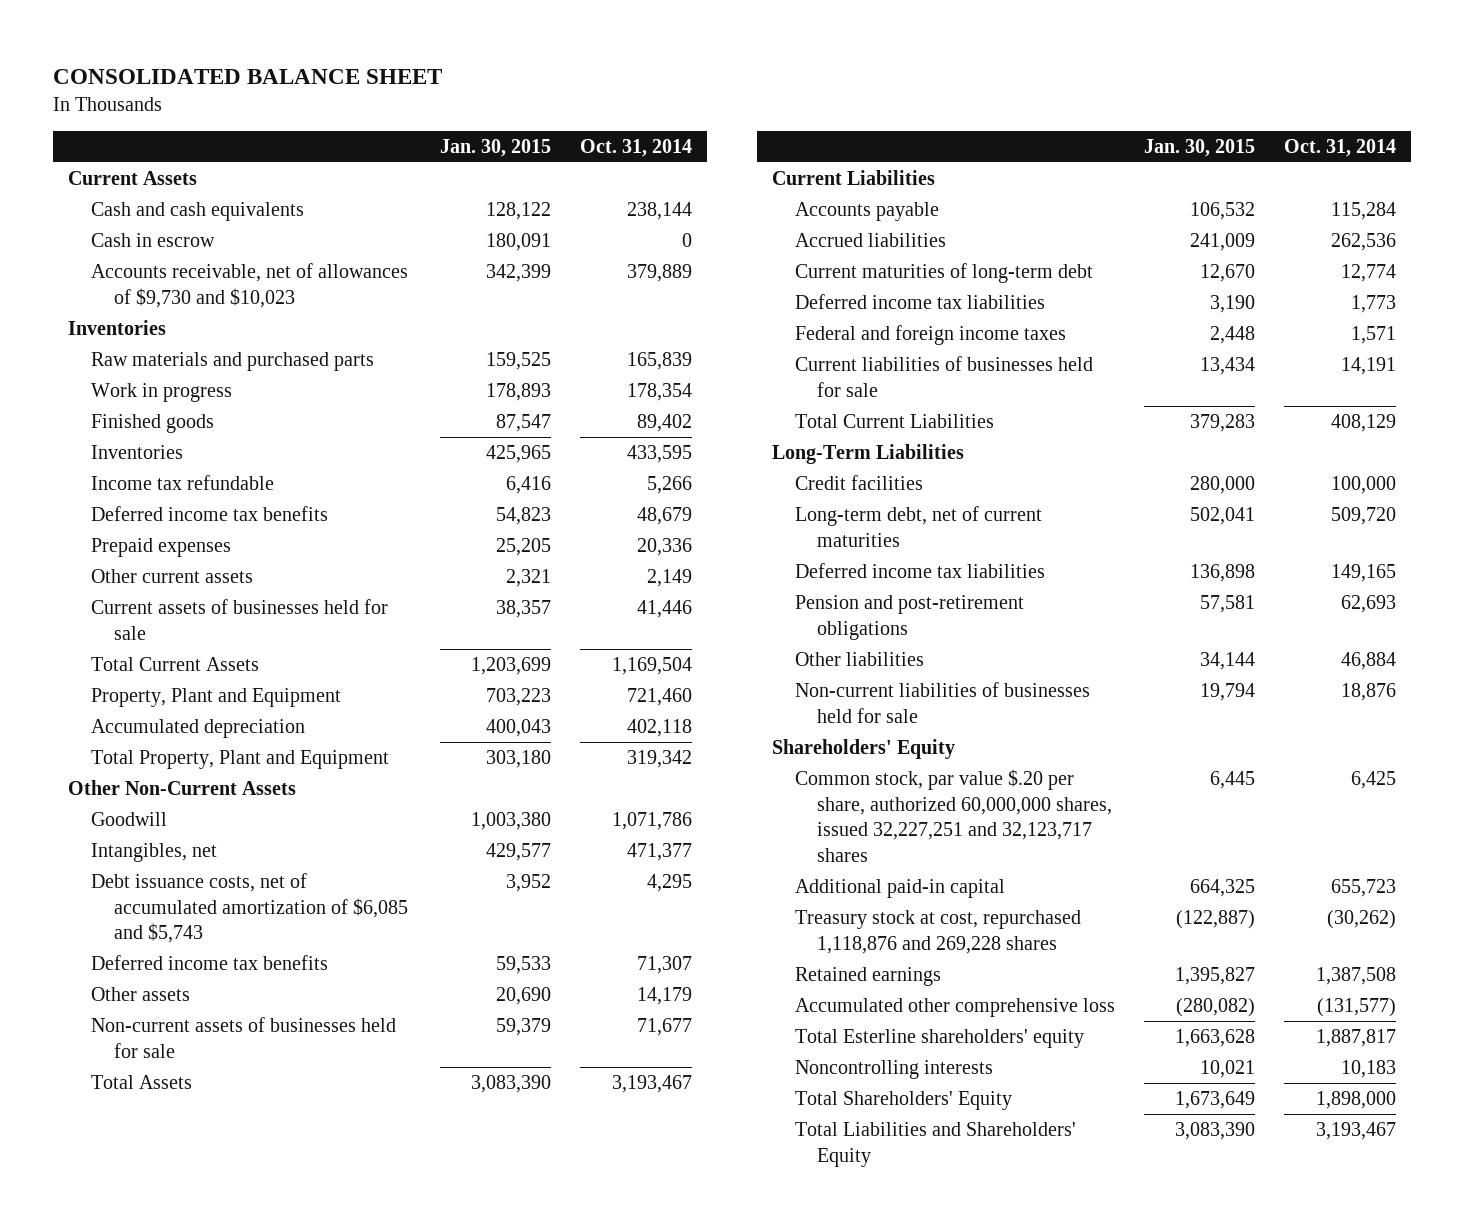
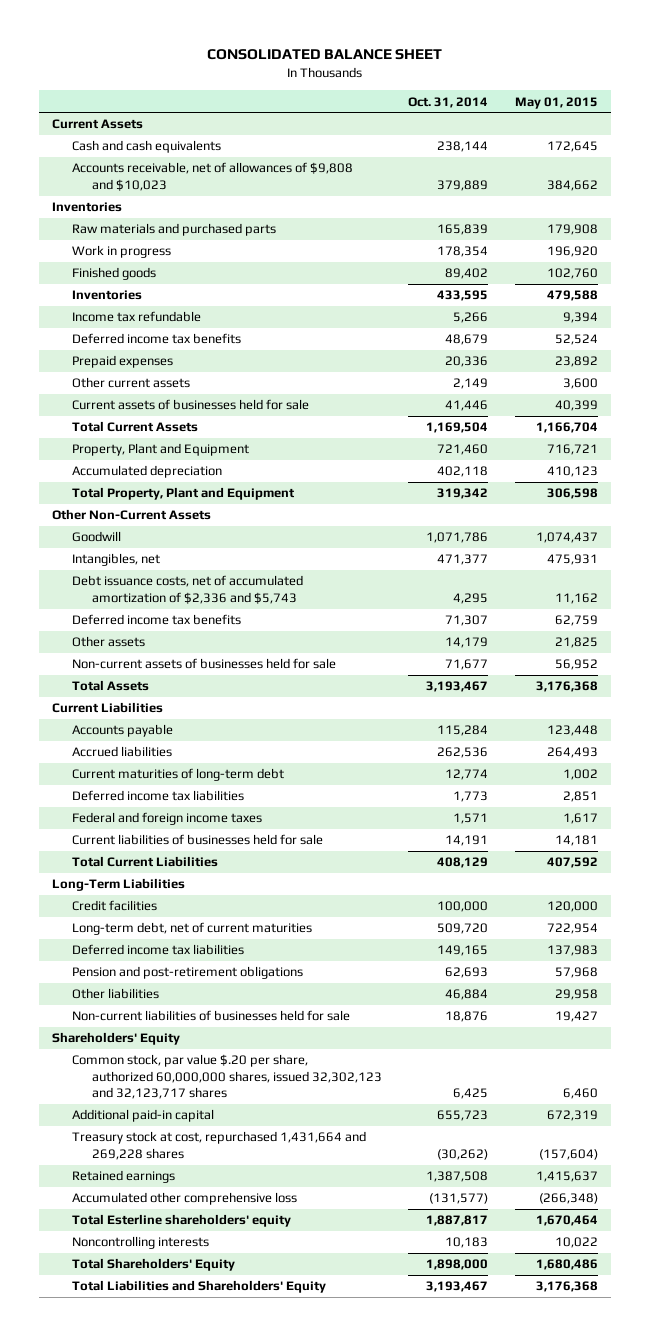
- | Jan. 30, 2015 | Oct. 31, 2014
+ | Oct. 31, 2014 | May 01, 2015
- Cash in escrow | 180,091 | 0
- Accounts receivable, net of allowances of $9,730 and $10,023 | 342,399 | 379,889
+ Accounts receivable, net of allowances of $9,808 and $10,023 | 379,889 | 384,662
- Debt issuance costs, net of accumulated amortization of $6,085 and $5,743 | 3,952 | 4,295
+ Debt issuance costs, net of accumulated amortization of $2,336 and $5,743 | 4,295 | 11,162
- Common stock, par value $.20 per share, authorized 60,000,000 shares, issued 32,227,251 and 32,123,717 shares | 6,445 | 6,425
+ Common stock, par value $.20 per share, authorized 60,000,000 shares, issued 32,302,123 and 32,123,717 shares | 6,425 | 6,460
- Treasury stock at cost, repurchased 1,118,876 and 269,228 shares | (122,887) | (30,262)
+ Treasury stock at cost, repurchased 1,431,664 and 269,228 shares | (30,262) | (157,604)

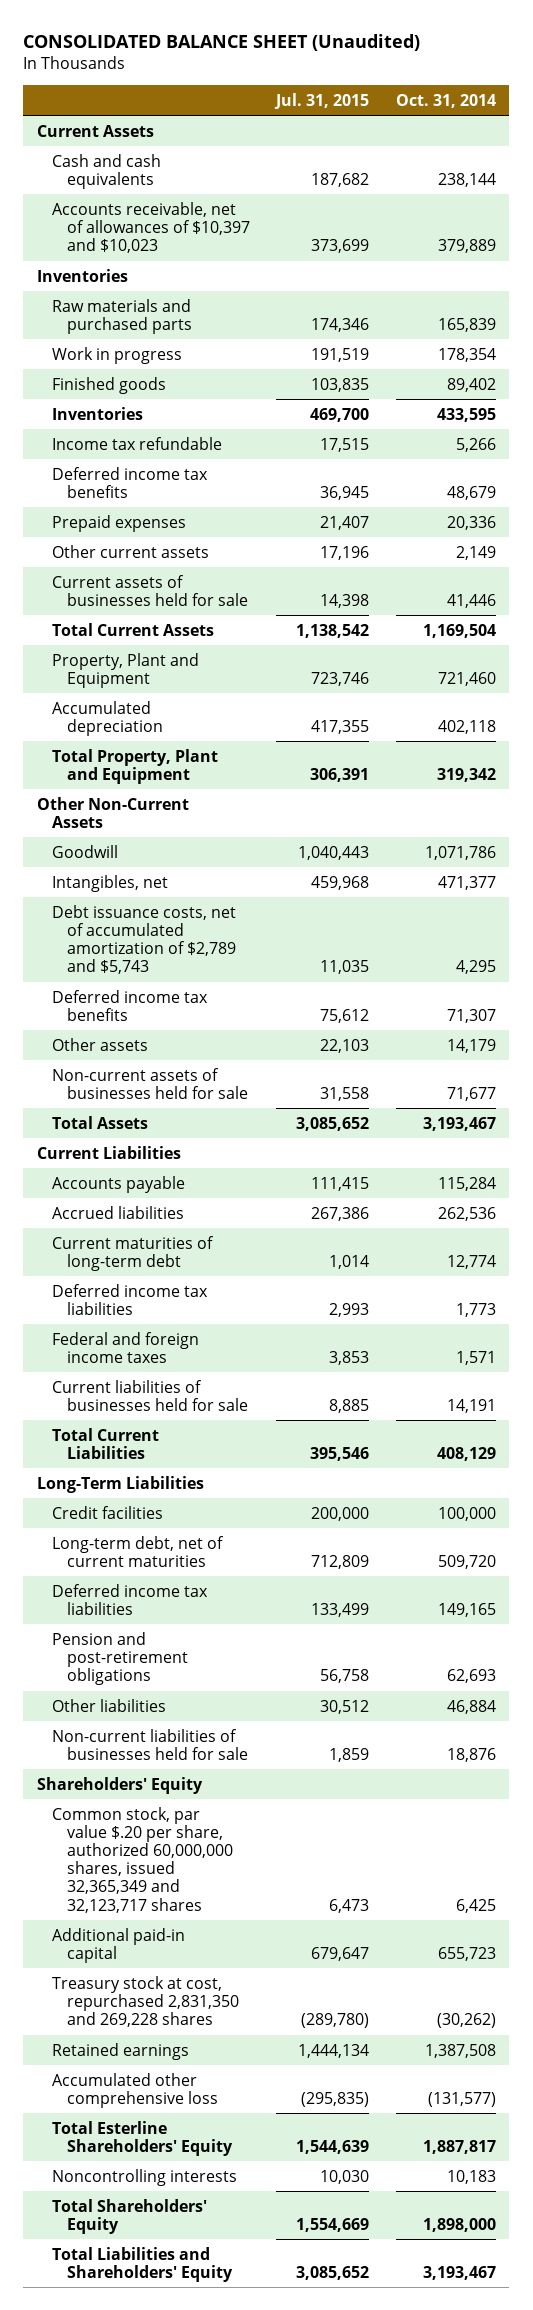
- CONSOLIDATED BALANCE SHEET
+ CONSOLIDATED BALANCE SHEET (Unaudited)
- | Oct. 31, 2014 | May 01, 2015
+ | Jul. 31, 2015 | Oct. 31, 2014
- Accounts receivable, net of allowances of $9,808 and $10,023 | 379,889 | 384,662
+ Accounts receivable, net of allowances of $10,397 and $10,023 | 373,699 | 379,889
- Debt issuance costs, net of accumulated amortization of $2,336 and $5,743 | 4,295 | 11,162
+ Debt issuance costs, net of accumulated amortization of $2,789 and $5,743 | 11,035 | 4,295
- Common stock, par value $.20 per share, authorized 60,000,000 shares, issued 32,302,123 and 32,123,717 shares | 6,425 | 6,460
+ Common stock, par value $.20 per share, authorized 60,000,000 shares, issued 32,365,349 and 32,123,717 shares | 6,473 | 6,425
- Treasury stock at cost, repurchased 1,431,664 and 269,228 shares | (30,262) | (157,604)
+ Treasury stock at cost, repurchased 2,831,350 and 269,228 shares | (289,780) | (30,262)
- Total Esterline shareholders' equity | 1,887,817 | 1,670,464
+ Total Esterline Shareholders' Equity | 1,544,639 | 1,887,817

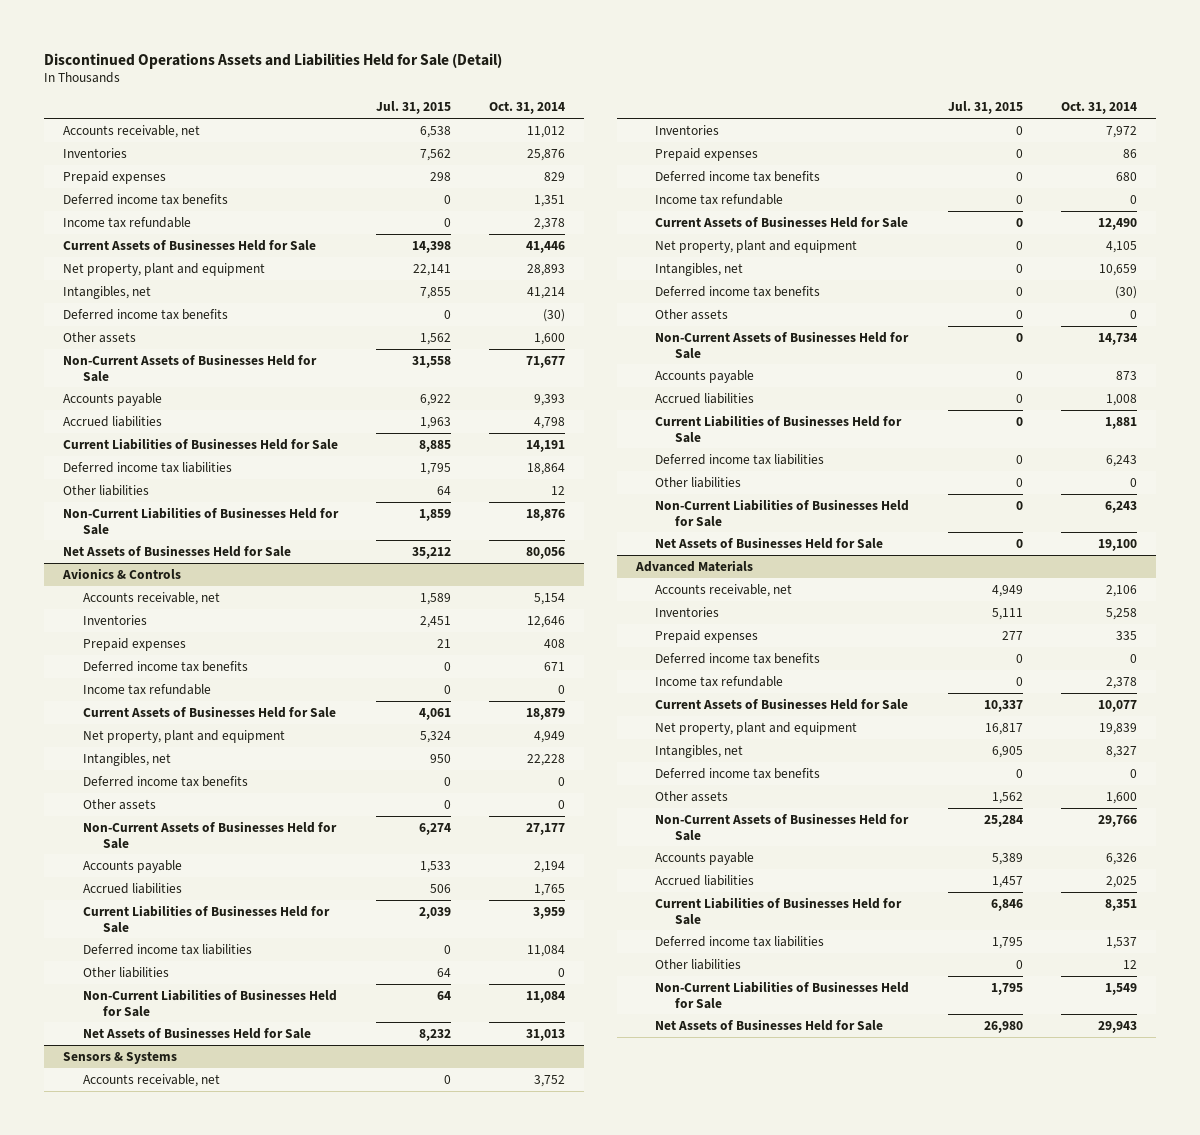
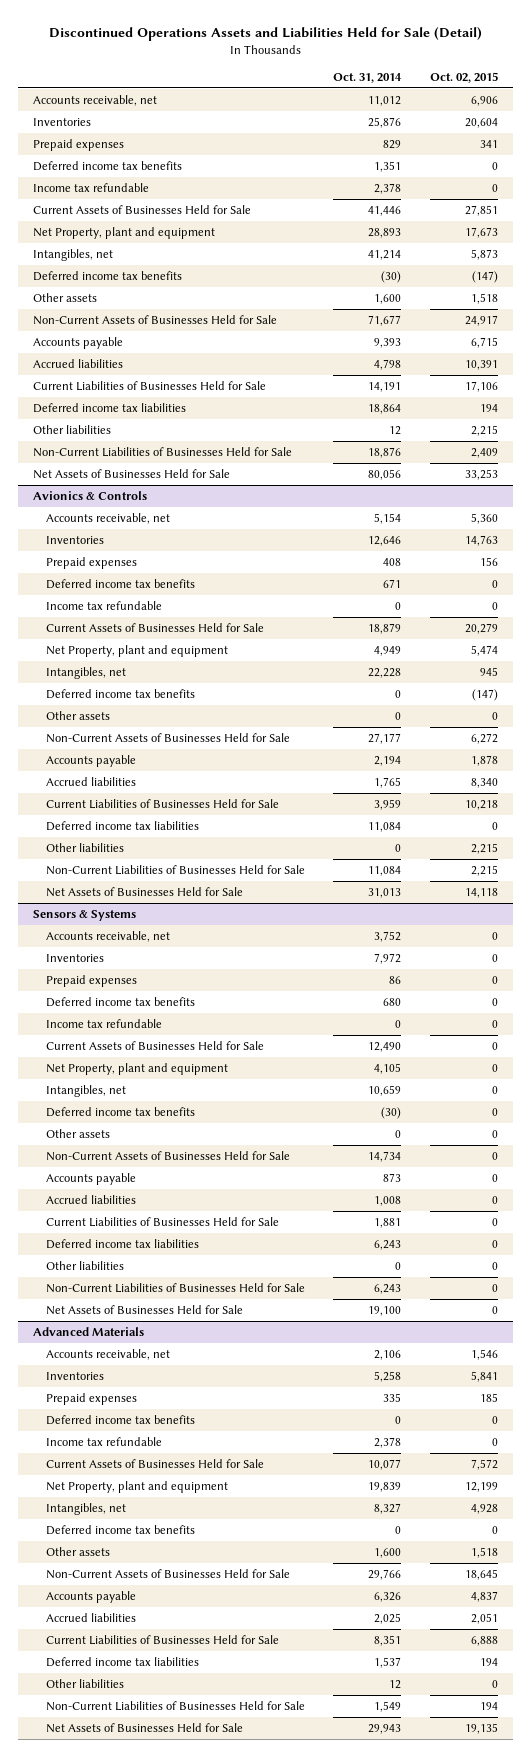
- | Jul. 31, 2015 | Oct. 31, 2014
+ | Oct. 31, 2014 | Oct. 02, 2015
- Net property, plant and equipment | 22,141 | 28,893
+ Net Property, plant and equipment | 28,893 | 17,673
@ Avionics & Controls
- Net property, plant and equipment | 5,324 | 4,949
+ Net Property, plant and equipment | 4,949 | 5,474
@ Sensors & Systems
- Net property, plant and equipment | 0 | 4,105
+ Net Property, plant and equipment | 4,105 | 0
@ Advanced Materials
- Net property, plant and equipment | 16,817 | 19,839
+ Net Property, plant and equipment | 19,839 | 12,199

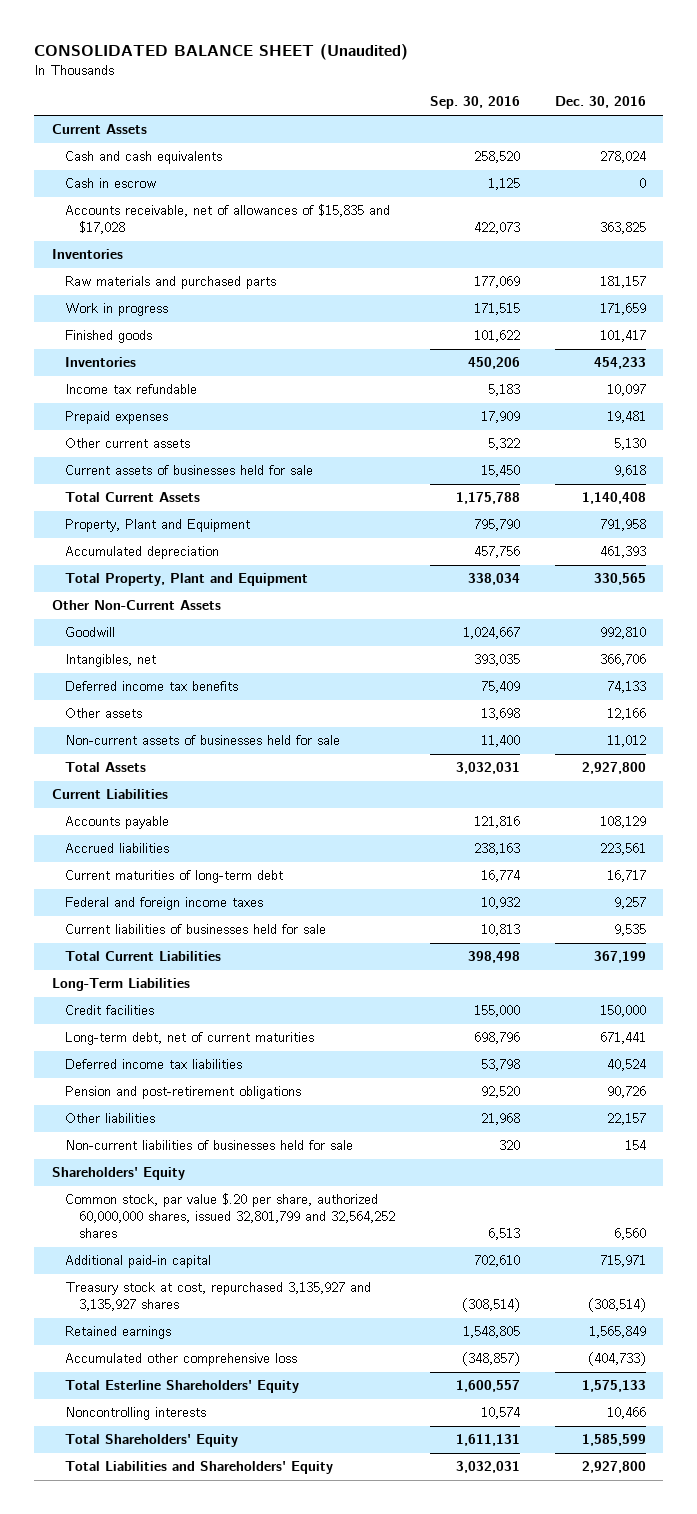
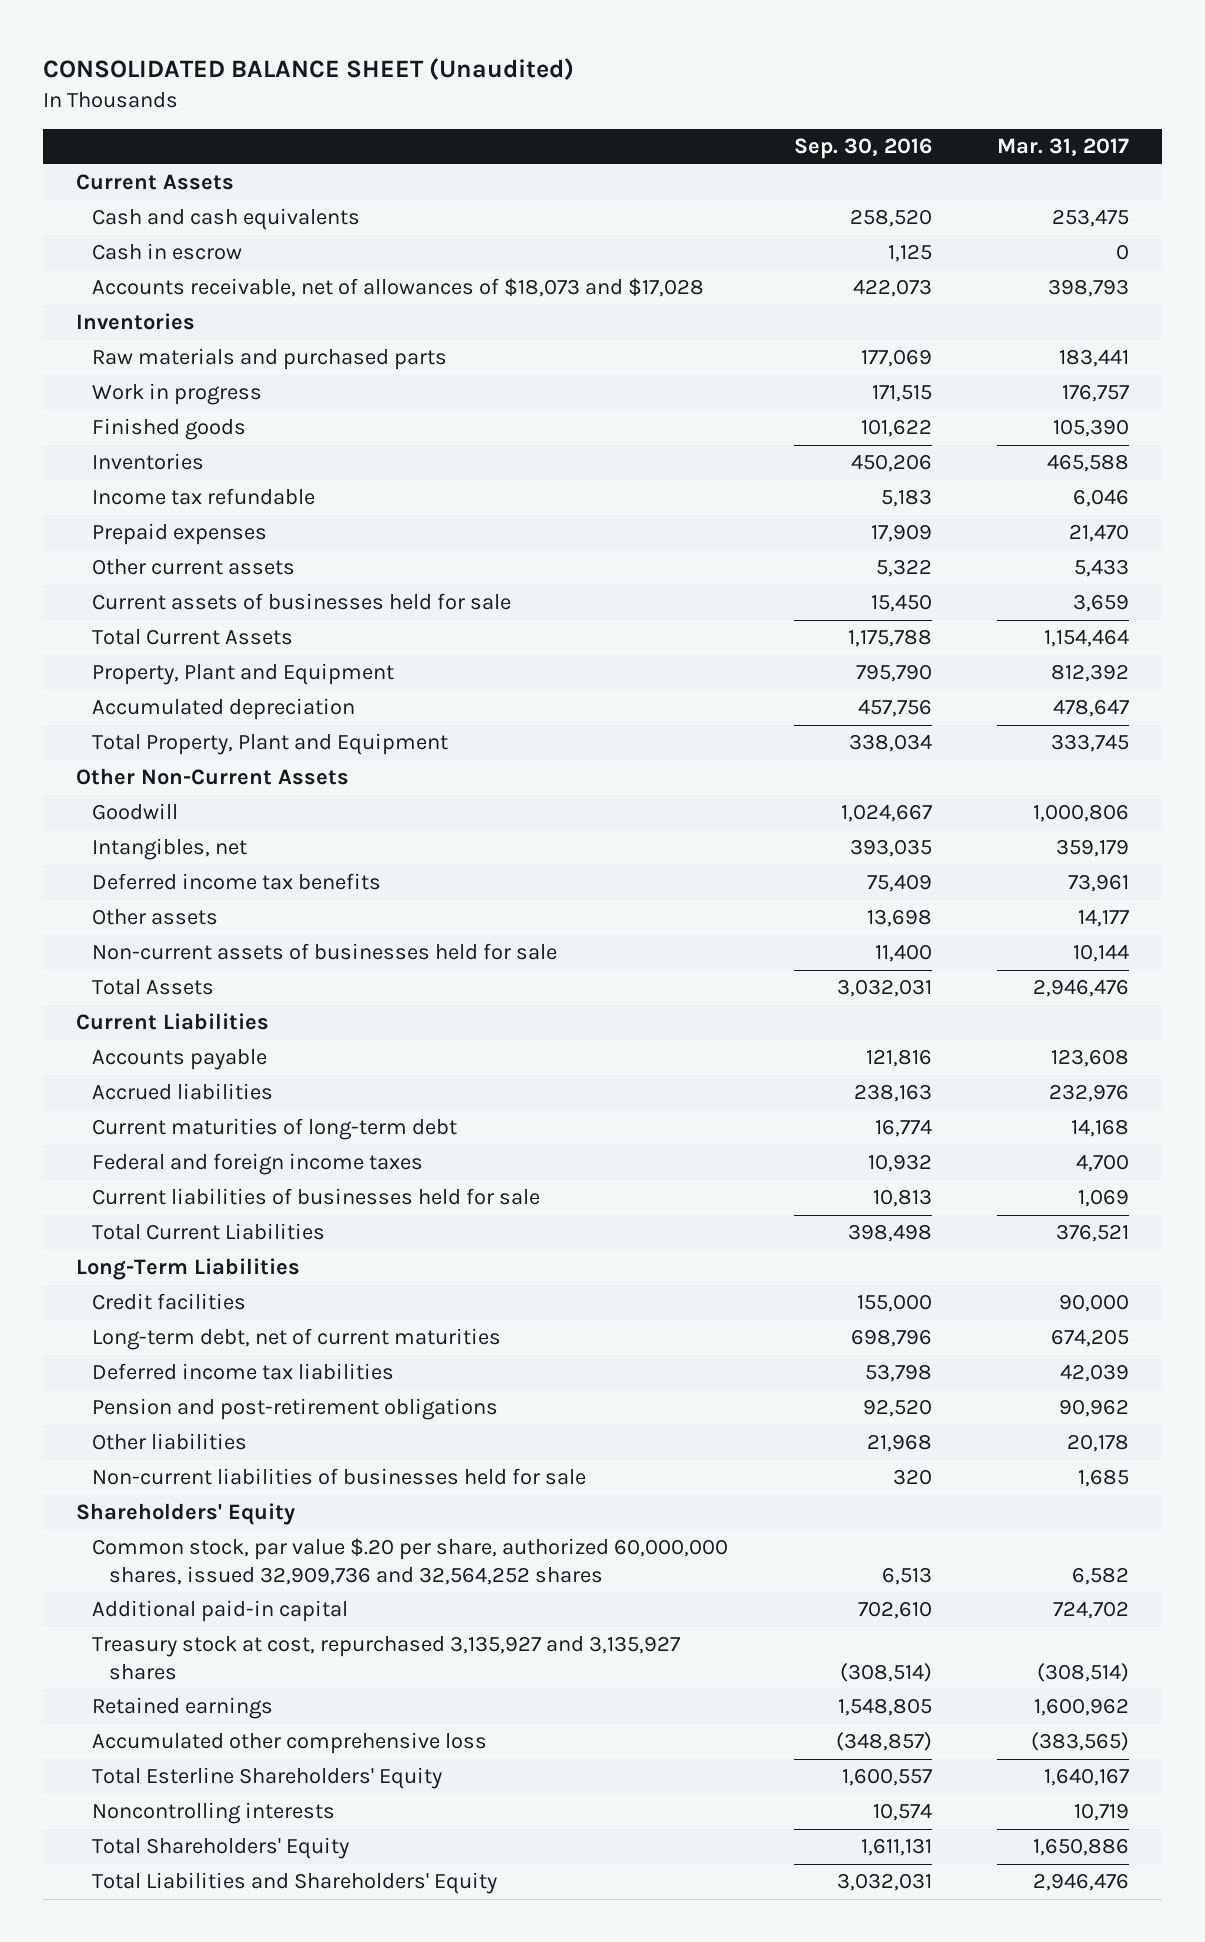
- | Sep. 30, 2016 | Dec. 30, 2016
+ | Sep. 30, 2016 | Mar. 31, 2017
- Accounts receivable, net of allowances of $15,835 and $17,028 | 422,073 | 363,825
+ Accounts receivable, net of allowances of $18,073 and $17,028 | 422,073 | 398,793
- Common stock, par value $.20 per share, authorized 60,000,000 shares, issued 32,801,799 and 32,564,252 shares | 6,513 | 6,560
+ Common stock, par value $.20 per share, authorized 60,000,000 shares, issued 32,909,736 and 32,564,252 shares | 6,513 | 6,582

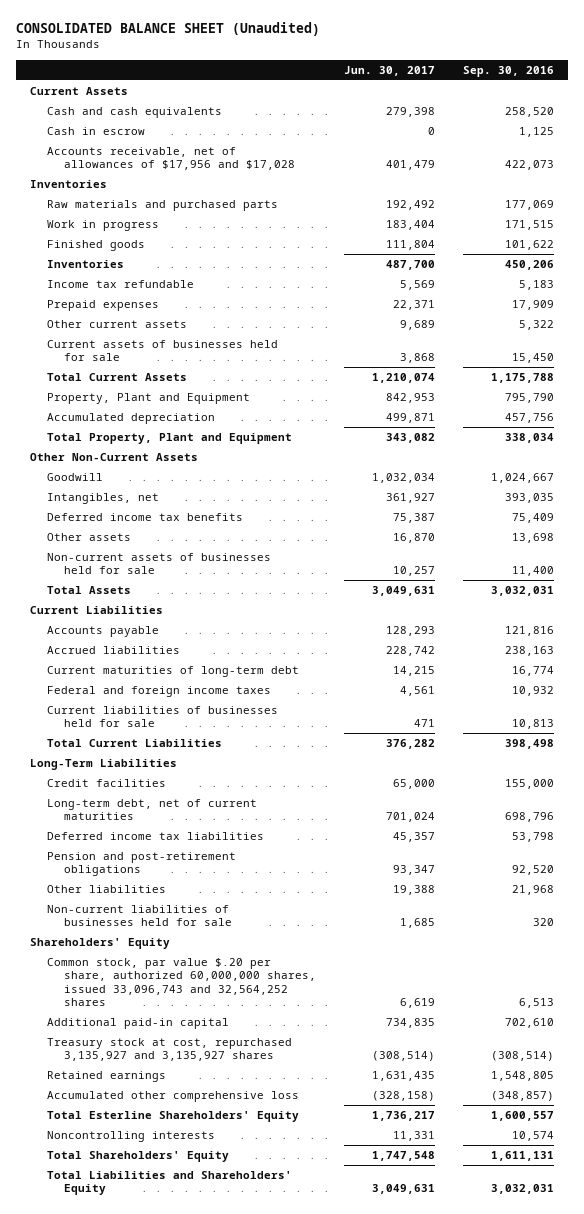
- | Sep. 30, 2016 | Mar. 31, 2017
+ | Jun. 30, 2017 | Sep. 30, 2016
- Accounts receivable, net of allowances of $18,073 and $17,028 | 422,073 | 398,793
+ Accounts receivable, net of allowances of $17,956 and $17,028 | 401,479 | 422,073
- Common stock, par value $.20 per share, authorized 60,000,000 shares, issued 32,909,736 and 32,564,252 shares | 6,513 | 6,582
+ Common stock, par value $.20 per share, authorized 60,000,000 shares, issued 33,096,743 and 32,564,252 shares | 6,619 | 6,513

